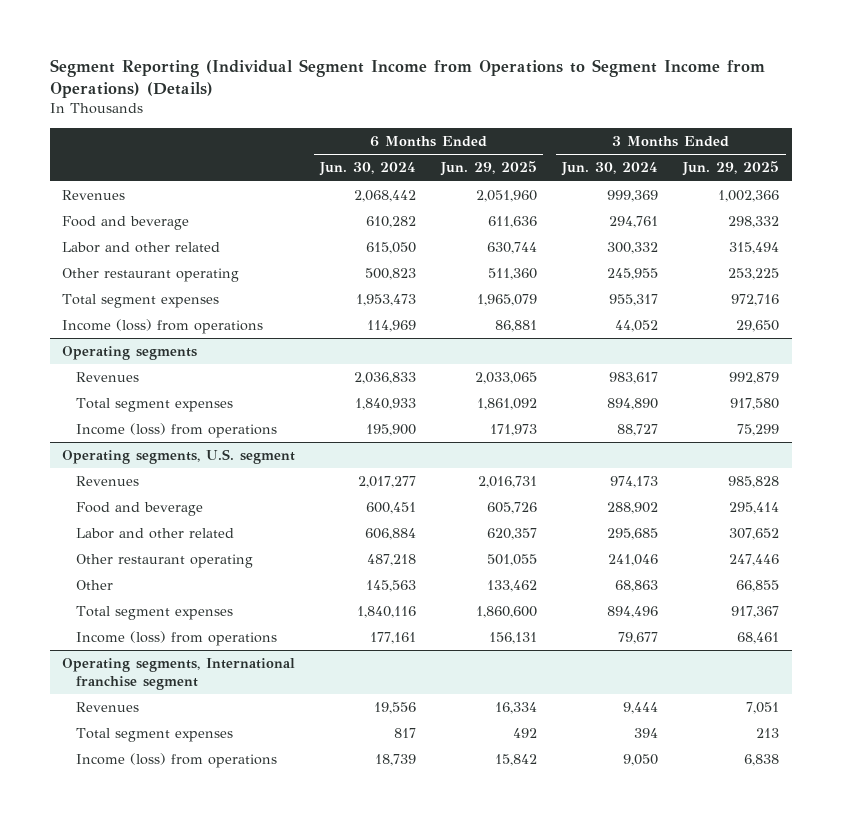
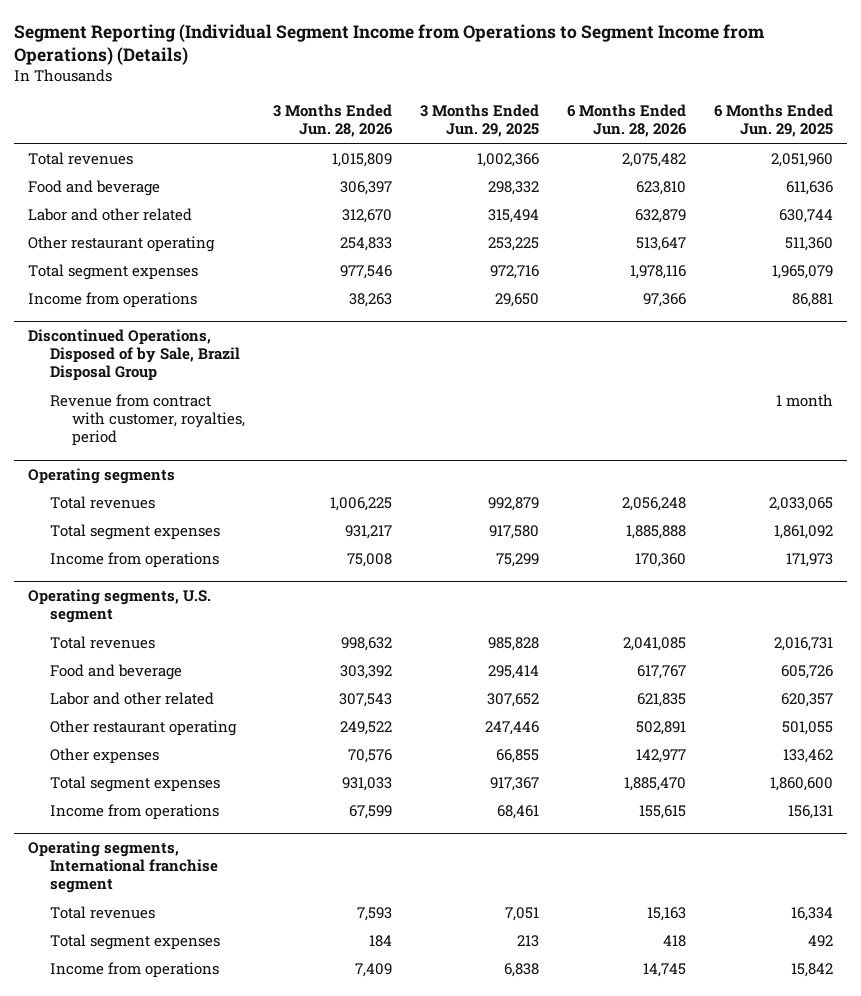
- | 6 Months Ended Jun. 30, 2024 | 6 Months Ended Jun. 29, 2025 | 3 Months Ended Jun. 30, 2024 | 3 Months Ended Jun. 29, 2025
+ | 3 Months Ended Jun. 28, 2026 | 3 Months Ended Jun. 29, 2025 | 6 Months Ended Jun. 28, 2026 | 6 Months Ended Jun. 29, 2025
- Revenues | 2,068,442 | 2,051,960 | 999,369 | 1,002,366
+ Total revenues | 1,015,809 | 1,002,366 | 2,075,482 | 2,051,960
- Income (loss) from operations | 114,969 | 86,881 | 44,052 | 29,650
+ Income from operations | 38,263 | 29,650 | 97,366 | 86,881
+ Discontinued Operations, Disposed of by Sale, Brazil Disposal Group
+ Revenue from contract with customer, royalties, period | | | | 1 month
@ Operating segments
- Revenues | 2,036,833 | 2,033,065 | 983,617 | 992,879
+ Total revenues | 1,006,225 | 992,879 | 2,056,248 | 2,033,065
- Income (loss) from operations | 195,900 | 171,973 | 88,727 | 75,299
+ Income from operations | 75,008 | 75,299 | 170,360 | 171,973
@ Operating segments, U.S. segment
- Revenues | 2,017,277 | 2,016,731 | 974,173 | 985,828
+ Total revenues | 998,632 | 985,828 | 2,041,085 | 2,016,731
- Other | 145,563 | 133,462 | 68,863 | 66,855
+ Other expenses | 70,576 | 66,855 | 142,977 | 133,462
- Income (loss) from operations | 177,161 | 156,131 | 79,677 | 68,461
+ Income from operations | 67,599 | 68,461 | 155,615 | 156,131
@ Operating segments, International franchise segment
- Revenues | 19,556 | 16,334 | 9,444 | 7,051
+ Total revenues | 7,593 | 7,051 | 15,163 | 16,334
- Income (loss) from operations | 18,739 | 15,842 | 9,050 | 6,838
+ Income from operations | 7,409 | 6,838 | 14,745 | 15,842

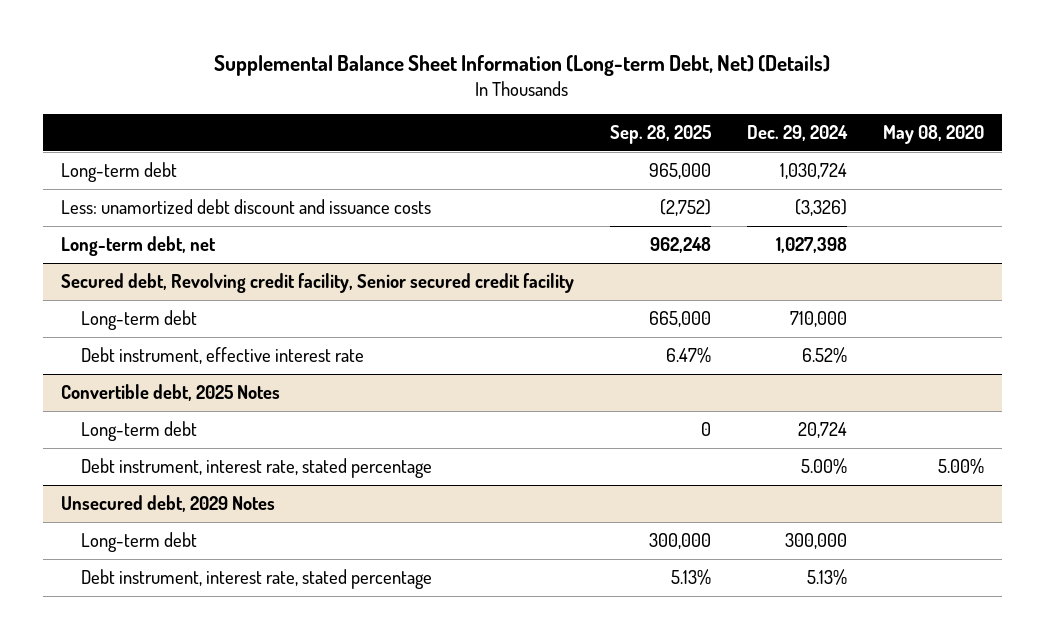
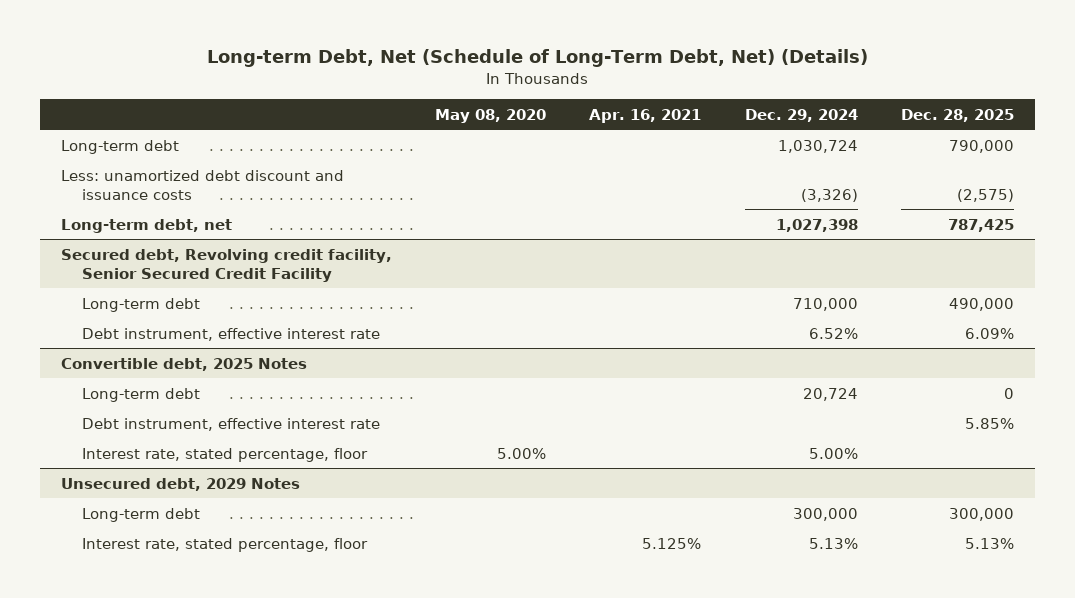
- Supplemental Balance Sheet Information (Long-term Debt, Net) (Details)
+ Long-term Debt, Net (Schedule of Long-Term Debt, Net) (Details)
- | Sep. 28, 2025 | Dec. 29, 2024 | May 08, 2020
+ | May 08, 2020 | Apr. 16, 2021 | Dec. 29, 2024 | Dec. 28, 2025
- Secured debt, Revolving credit facility, Senior secured credit facility
+ Secured debt, Revolving credit facility, Senior Secured Credit Facility
@ Convertible debt, 2025 Notes
- Debt instrument, interest rate, stated percentage | | 5.00% | 5.00%
+ Debt instrument, effective interest rate | | | | 5.85%
+ Interest rate, stated percentage, floor | 5.00% | | 5.00% |
@ Unsecured debt, 2029 Notes
- Debt instrument, interest rate, stated percentage | 5.13% | 5.13% |
+ Interest rate, stated percentage, floor | | 5.125% | 5.13% | 5.13%

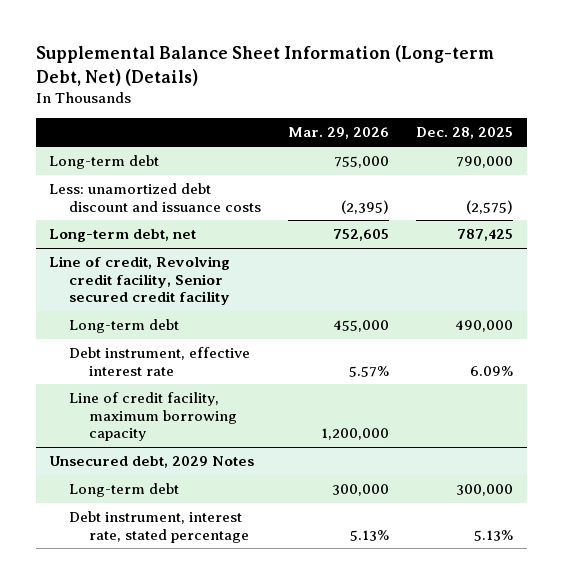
- Long-term Debt, Net (Schedule of Long-Term Debt, Net) (Details)
+ Supplemental Balance Sheet Information (Long-term Debt, Net) (Details)
- | May 08, 2020 | Apr. 16, 2021 | Dec. 29, 2024 | Dec. 28, 2025
+ | Mar. 29, 2026 | Dec. 28, 2025
- Secured debt, Revolving credit facility, Senior Secured Credit Facility
+ Line of credit, Revolving credit facility, Senior secured credit facility
- Convertible debt, 2025 Notes
- Long-term debt | | | 20,724 | 0
- Debt instrument, effective interest rate | | | | 5.85%
- Interest rate, stated percentage, floor | 5.00% | | 5.00% |
+ Line of credit facility, maximum borrowing capacity | 1,200,000 |
@ Unsecured debt, 2029 Notes
- Interest rate, stated percentage, floor | | 5.125% | 5.13% | 5.13%
+ Debt instrument, interest rate, stated percentage | 5.13% | 5.13%

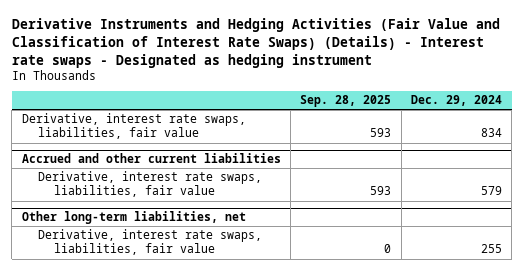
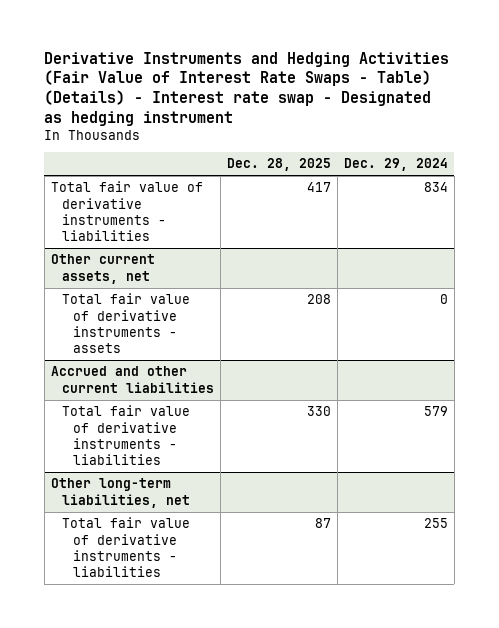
- Derivative Instruments and Hedging Activities (Fair Value and Classification of Interest Rate Swaps) (Details) - Interest rate swaps - Designated as hedging instrument
+ Derivative Instruments and Hedging Activities (Fair Value of Interest Rate Swaps - Table) (Details) - Interest rate swap - Designated as hedging instrument
- | Sep. 28, 2025 | Dec. 29, 2024
+ | Dec. 28, 2025 | Dec. 29, 2024
- Derivative, interest rate swaps, liabilities, fair value | 593 | 834
+ Total fair value of derivative instruments - liabilities | 417 | 834
+ Other current assets, net
+ Total fair value of derivative instruments - assets | 208 | 0
@ Accrued and other current liabilities
- Derivative, interest rate swaps, liabilities, fair value | 593 | 579
+ Total fair value of derivative instruments - liabilities | 330 | 579
@ Other long-term liabilities, net
- Derivative, interest rate swaps, liabilities, fair value | 0 | 255
+ Total fair value of derivative instruments - liabilities | 87 | 255

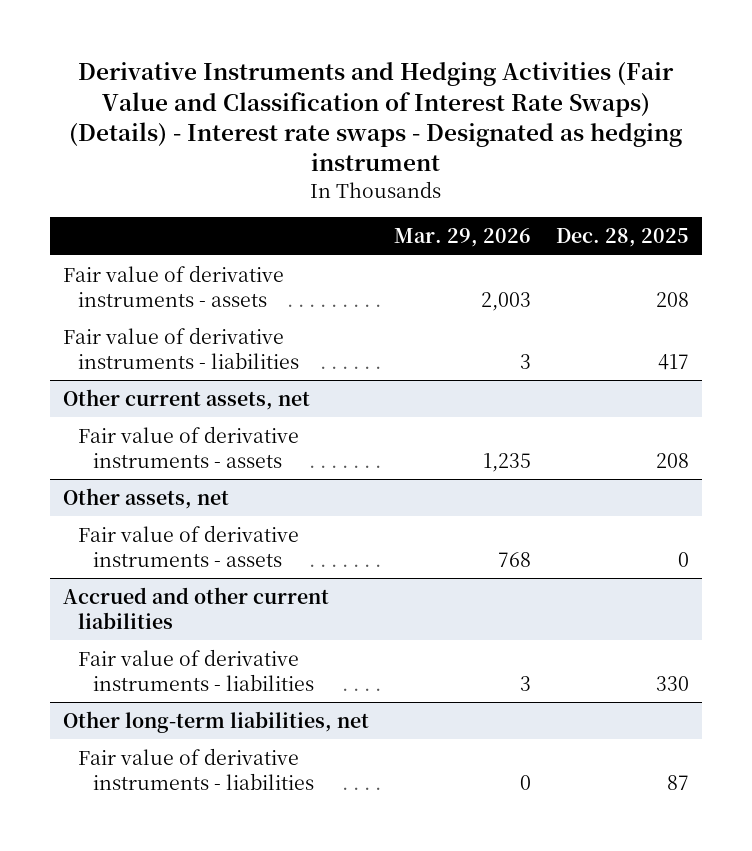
- Derivative Instruments and Hedging Activities (Fair Value of Interest Rate Swaps - Table) (Details) - Interest rate swap - Designated as hedging instrument
+ Derivative Instruments and Hedging Activities (Fair Value and Classification of Interest Rate Swaps) (Details) - Interest rate swaps - Designated as hedging instrument
- | Dec. 28, 2025 | Dec. 29, 2024
+ | Mar. 29, 2026 | Dec. 28, 2025
- Total fair value of derivative instruments - liabilities | 417 | 834
+ Fair value of derivative instruments - assets | 2,003 | 208
+ Fair value of derivative instruments - liabilities | 3 | 417
@ Other current assets, net
- Total fair value of derivative instruments - assets | 208 | 0
+ Fair value of derivative instruments - assets | 1,235 | 208
+ Other assets, net
+ Fair value of derivative instruments - assets | 768 | 0
@ Accrued and other current liabilities
- Total fair value of derivative instruments - liabilities | 330 | 579
+ Fair value of derivative instruments - liabilities | 3 | 330
@ Other long-term liabilities, net
- Total fair value of derivative instruments - liabilities | 87 | 255
+ Fair value of derivative instruments - liabilities | 0 | 87

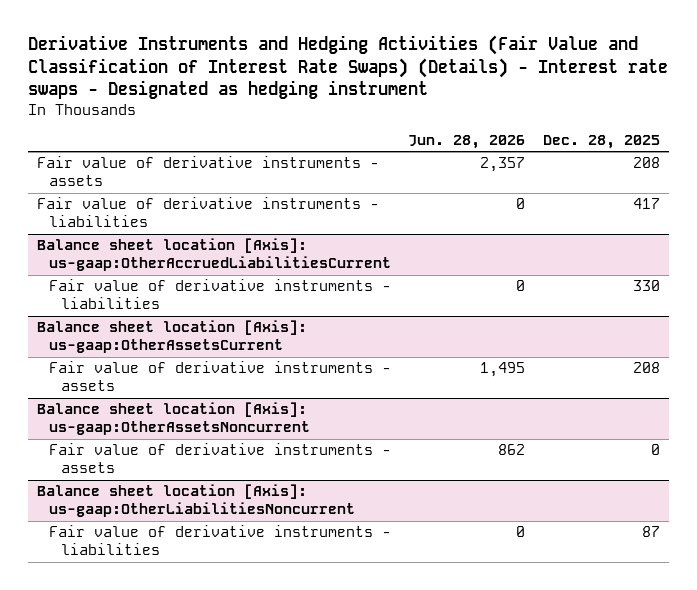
- | Mar. 29, 2026 | Dec. 28, 2025
+ | Jun. 28, 2026 | Dec. 28, 2025
- Other current assets, net
+ Balance sheet location [Axis]: us-gaap:OtherAccruedLiabilitiesCurrent
+ Fair value of derivative instruments - liabilities | 0 | 330
+ Balance sheet location [Axis]: us-gaap:OtherAssetsCurrent
- Other assets, net
+ Balance sheet location [Axis]: us-gaap:OtherAssetsNoncurrent
- Accrued and other current liabilities
- Fair value of derivative instruments - liabilities | 3 | 330
- Other long-term liabilities, net
+ Balance sheet location [Axis]: us-gaap:OtherLiabilitiesNoncurrent

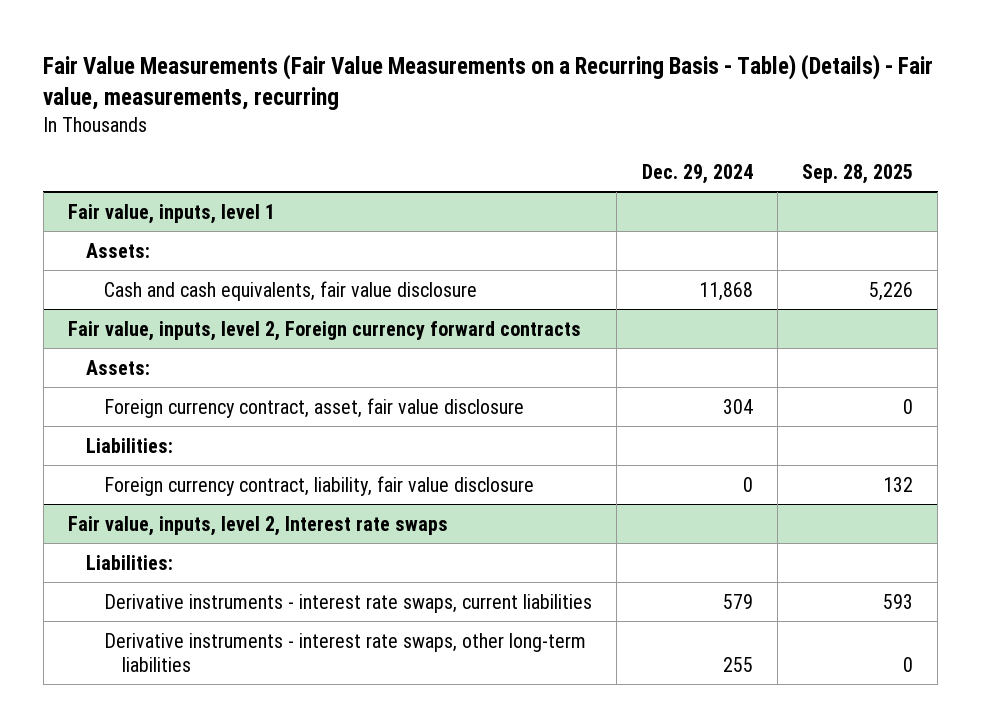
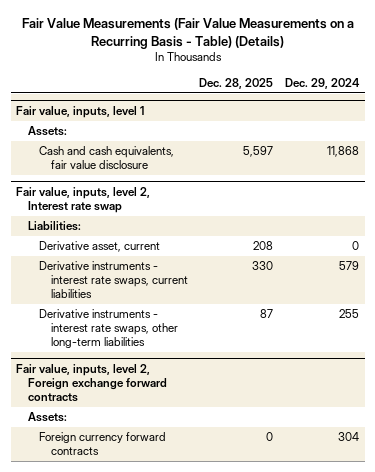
- Fair Value Measurements (Fair Value Measurements on a Recurring Basis - Table) (Details) - Fair value, measurements, recurring
+ Fair Value Measurements (Fair Value Measurements on a Recurring Basis - Table) (Details)
- | Dec. 29, 2024 | Sep. 28, 2025
+ | Dec. 28, 2025 | Dec. 29, 2024
- Fair value, inputs, level 2, Foreign currency forward contracts
- Assets:
- Foreign currency contract, asset, fair value disclosure | 304 | 0
- Liabilities:
- Foreign currency contract, liability, fair value disclosure | 0 | 132
- Fair value, inputs, level 2, Interest rate swaps
+ Fair value, inputs, level 2, Interest rate swap
+ Derivative asset, current | 208 | 0
+ Fair value, inputs, level 2, Foreign exchange forward contracts
+ Assets:
+ Foreign currency forward contracts | 0 | 304

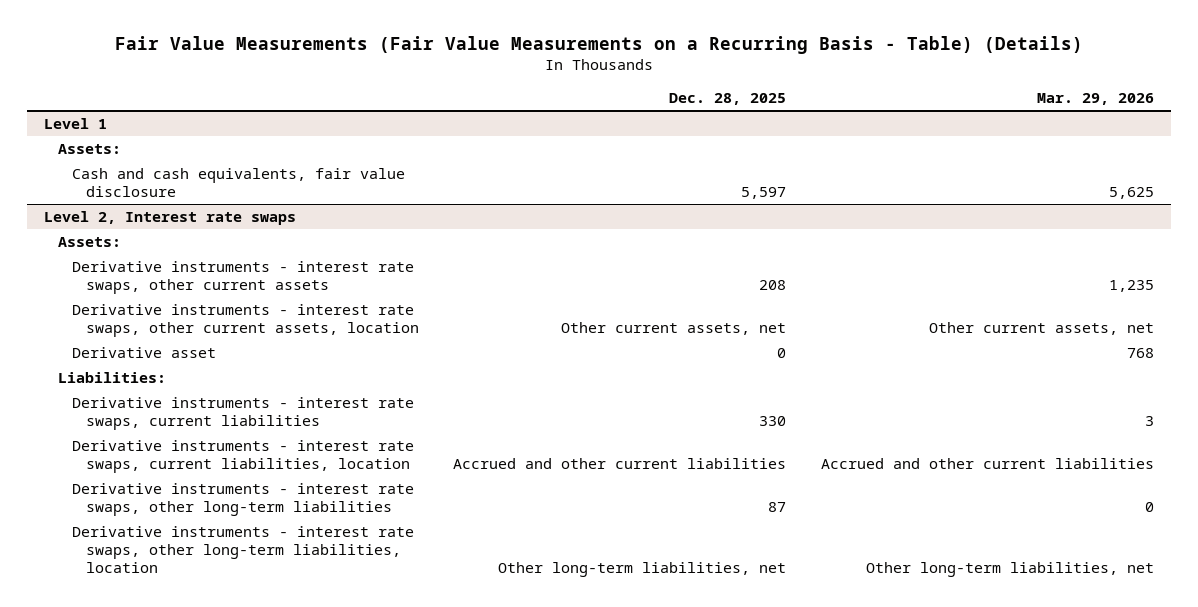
- | Dec. 28, 2025 | Dec. 29, 2024
+ | Dec. 28, 2025 | Mar. 29, 2026
- Fair value, inputs, level 1
+ Level 1
- Fair value, inputs, level 2, Interest rate swap
+ Level 2, Interest rate swaps
+ Assets:
+ Derivative instruments - interest rate swaps, other current assets | 208 | 1,235
+ Derivative instruments - interest rate swaps, other current assets, location | Other current assets, net | Other current assets, net
+ Derivative asset | 0 | 768
- Derivative asset, current | 208 | 0
+ Derivative instruments - interest rate swaps, current liabilities, location | Accrued and other current liabilities | Accrued and other current liabilities
- Fair value, inputs, level 2, Foreign exchange forward contracts
- Assets:
- Foreign currency forward contracts | 0 | 304
+ Derivative instruments - interest rate swaps, other long-term liabilities, location | Other long-term liabilities, net | Other long-term liabilities, net

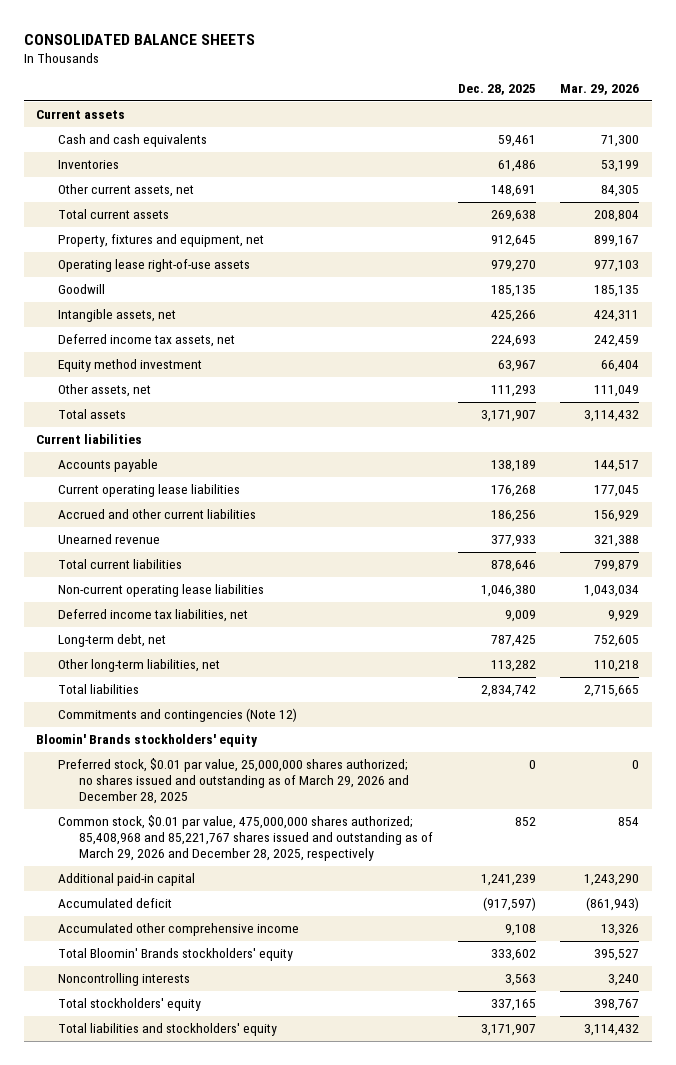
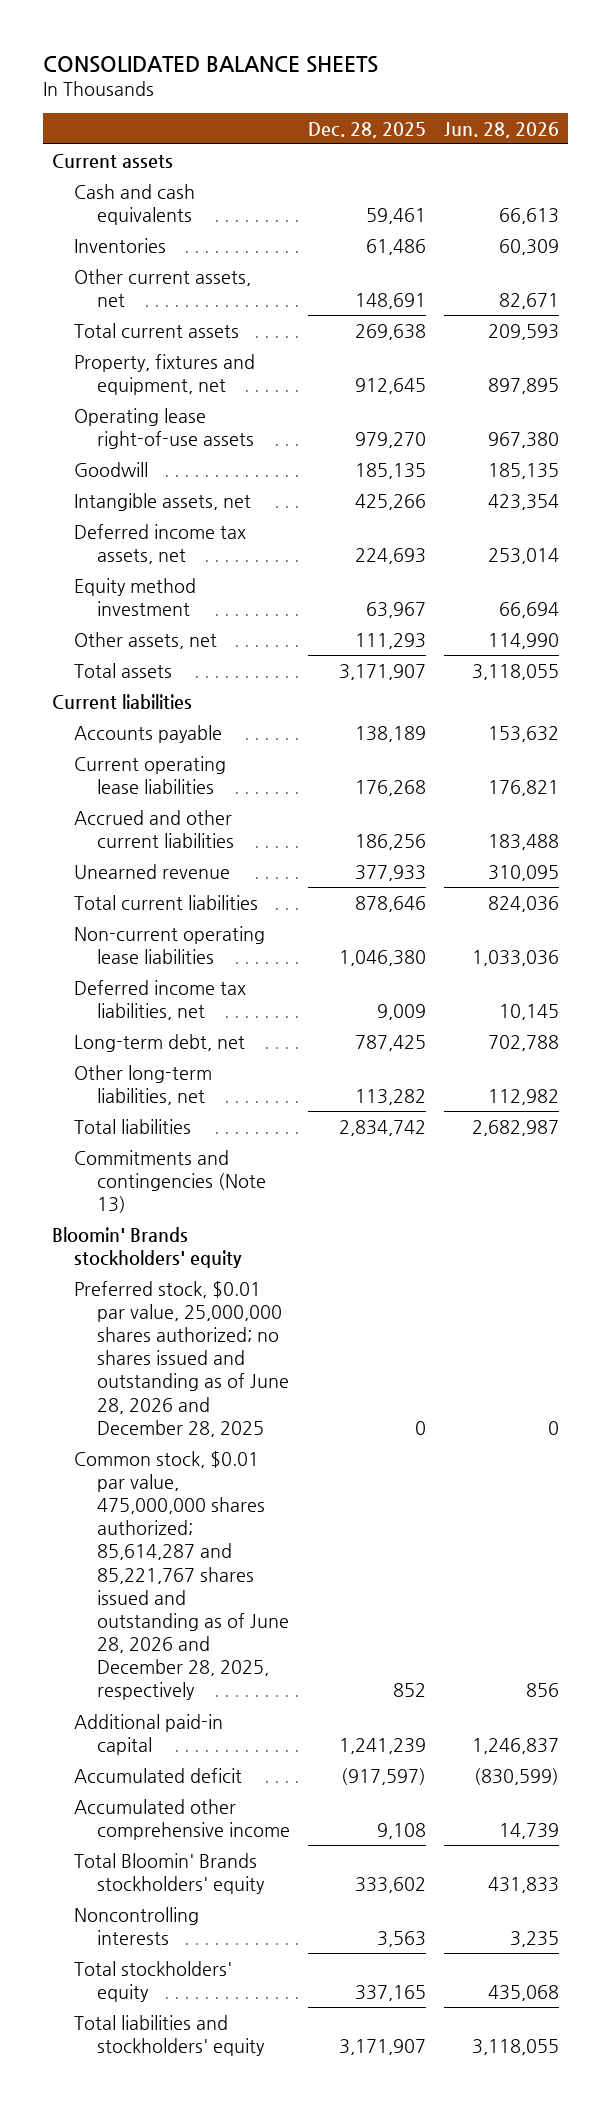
- | Dec. 28, 2025 | Mar. 29, 2026
+ | Dec. 28, 2025 | Jun. 28, 2026
- Commitments and contingencies (Note 12)
+ Commitments and contingencies (Note 13)
- Preferred stock, $0.01 par value, 25,000,000 shares authorized; no shares issued and outstanding as of March 29, 2026 and December 28, 2025 | 0 | 0
- Common stock, $0.01 par value, 475,000,000 shares authorized; 85,408,968 and 85,221,767 shares issued and outstanding as of March 29, 2026 and December 28, 2025, respectively | 852 | 854
+ Preferred stock, $0.01 par value, 25,000,000 shares authorized; no shares issued and outstanding as of June 28, 2026 and December 28, 2025 | 0 | 0
+ Common stock, $0.01 par value, 475,000,000 shares authorized; 85,614,287 and 85,221,767 shares issued and outstanding as of June 28, 2026 and December 28, 2025, respectively | 852 | 856

